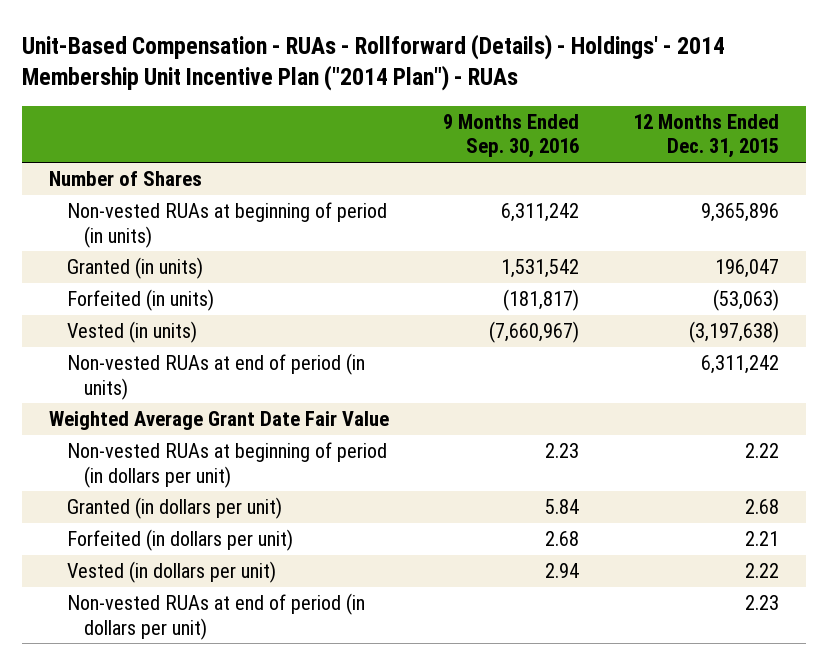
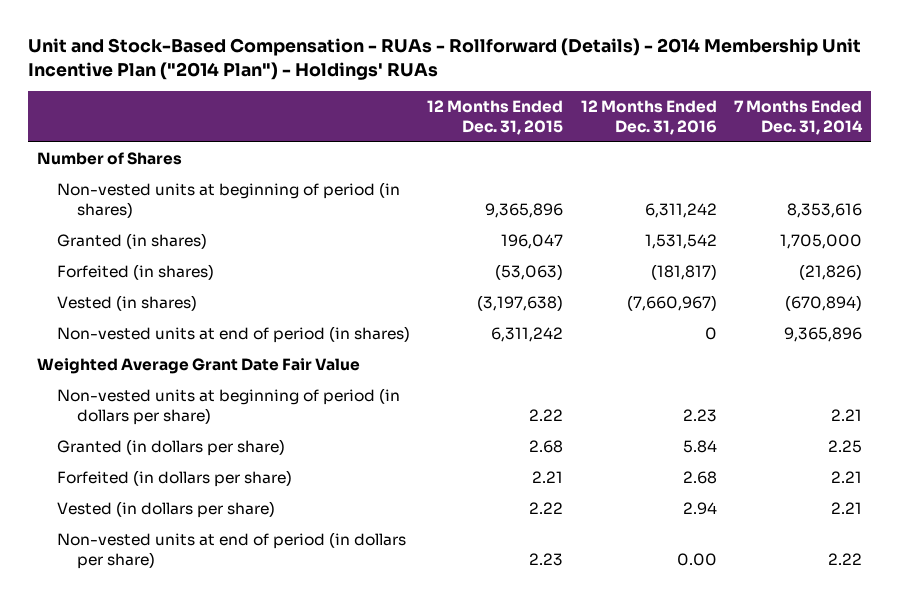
- Unit-Based Compensation - RUAs - Rollforward (Details) - Holdings' - 2014 Membership Unit Incentive Plan ("2014 Plan") - RUAs
+ Unit and Stock-Based Compensation - RUAs - Rollforward (Details) - 2014 Membership Unit Incentive Plan ("2014 Plan") - Holdings' RUAs
- | 9 Months Ended Sep. 30, 2016 | 12 Months Ended Dec. 31, 2015
+ | 12 Months Ended Dec. 31, 2015 | 12 Months Ended Dec. 31, 2016 | 7 Months Ended Dec. 31, 2014
- Non-vested RUAs at beginning of period (in units) | 6,311,242 | 9,365,896
- Granted (in units) | 1,531,542 | 196,047
- Forfeited (in units) | (181,817) | (53,063)
- Vested (in units) | (7,660,967) | (3,197,638)
- Non-vested RUAs at end of period (in units) | | 6,311,242
+ Non-vested units at beginning of period (in shares) | 9,365,896 | 6,311,242 | 8,353,616
+ Granted (in shares) | 196,047 | 1,531,542 | 1,705,000
+ Forfeited (in shares) | (53,063) | (181,817) | (21,826)
+ Vested (in shares) | (3,197,638) | (7,660,967) | (670,894)
+ Non-vested units at end of period (in shares) | 6,311,242 | 0 | 9,365,896
- Non-vested RUAs at beginning of period (in dollars per unit) | 2.23 | 2.22
- Granted (in dollars per unit) | 5.84 | 2.68
- Forfeited (in dollars per unit) | 2.68 | 2.21
- Vested (in dollars per unit) | 2.94 | 2.22
- Non-vested RUAs at end of period (in dollars per unit) | | 2.23
+ Non-vested units at beginning of period (in dollars per share) | 2.22 | 2.23 | 2.21
+ Granted (in dollars per share) | 2.68 | 5.84 | 2.25
+ Forfeited (in dollars per share) | 2.21 | 2.68 | 2.21
+ Vested (in dollars per share) | 2.22 | 2.94 | 2.21
+ Non-vested units at end of period (in dollars per share) | 2.23 | 0.00 | 2.22

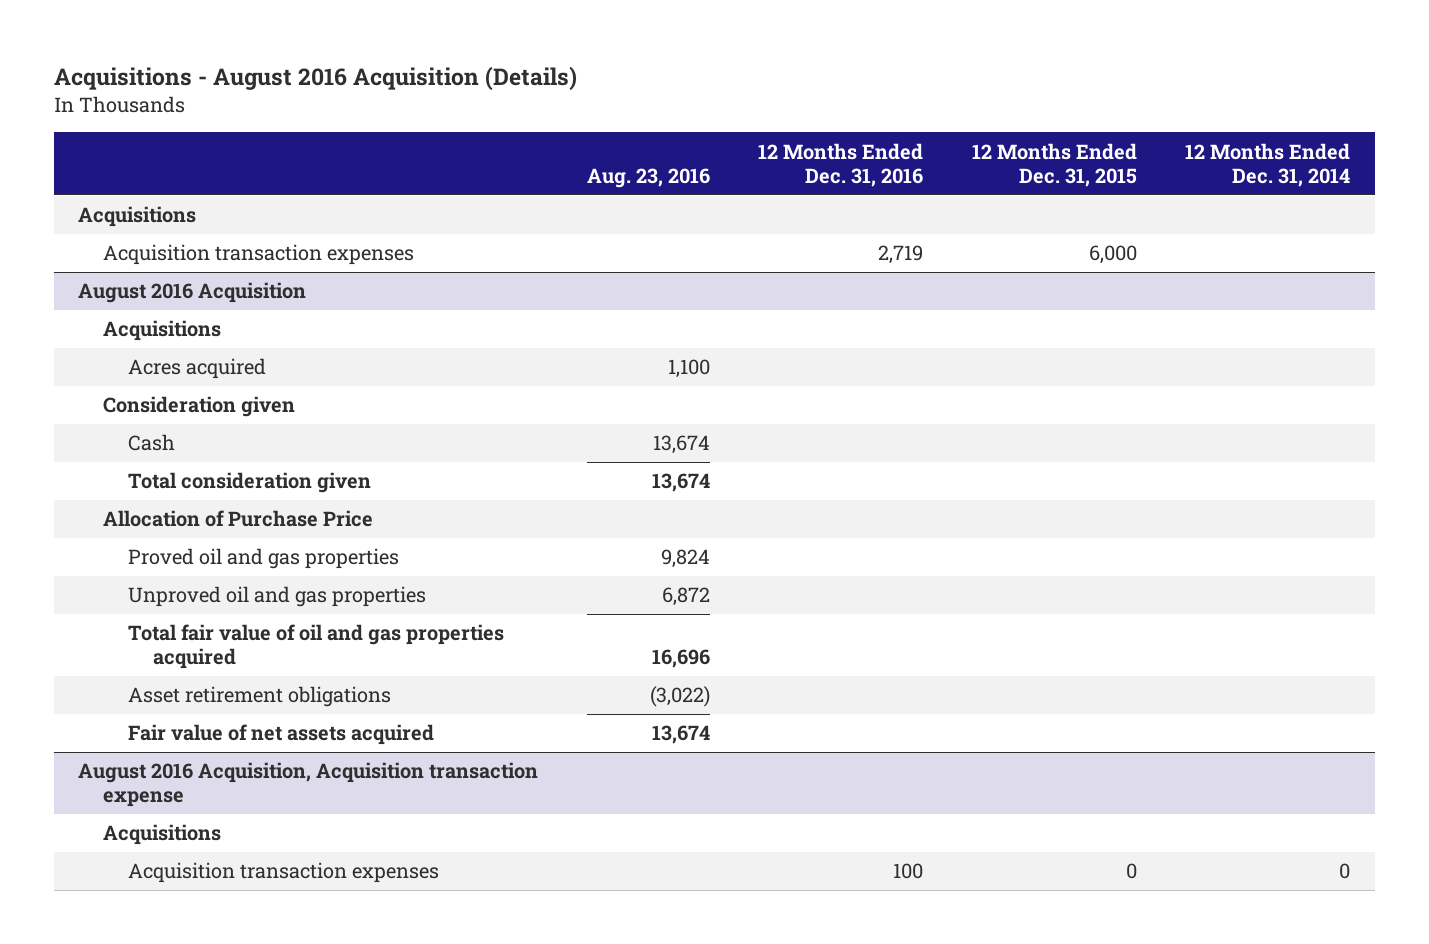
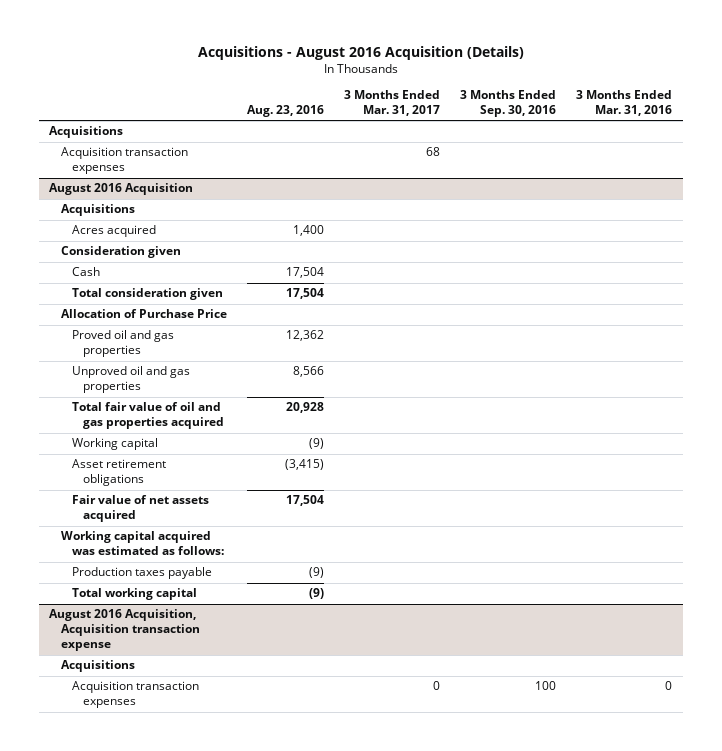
- | Aug. 23, 2016 | 12 Months Ended Dec. 31, 2016 | 12 Months Ended Dec. 31, 2015 | 12 Months Ended Dec. 31, 2014
+ | Aug. 23, 2016 | 3 Months Ended Mar. 31, 2017 | 3 Months Ended Sep. 30, 2016 | 3 Months Ended Mar. 31, 2016
@ August 2016 Acquisition
- Acres acquired | 1,100 | | |
+ Acres acquired | 1,400 | | |
- Cash | 13,674 | | |
- Total consideration given | 13,674 | | |
+ Cash | 17,504 | | |
+ Total consideration given | 17,504 | | |
- Proved oil and gas properties | 9,824 | | |
- Unproved oil and gas properties | 6,872 | | |
- Total fair value of oil and gas properties acquired | 16,696 | | |
- Asset retirement obligations | (3,022) | | |
- Fair value of net assets acquired | 13,674 | | |
+ Proved oil and gas properties | 12,362 | | |
+ Unproved oil and gas properties | 8,566 | | |
+ Total fair value of oil and gas properties acquired | 20,928 | | |
+ Working capital | (9) | | |
+ Asset retirement obligations | (3,415) | | |
+ Fair value of net assets acquired | 17,504 | | |
+ Working capital acquired was estimated as follows:
+ Production taxes payable | (9) | | |
+ Total working capital | (9) | | |

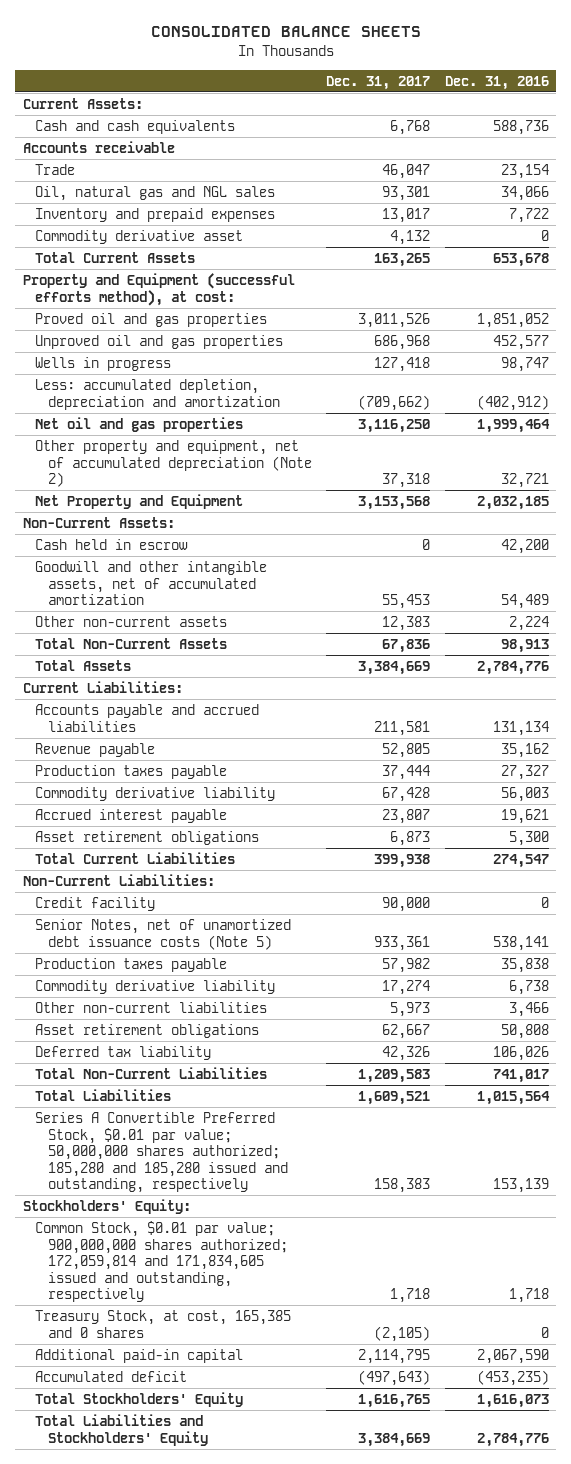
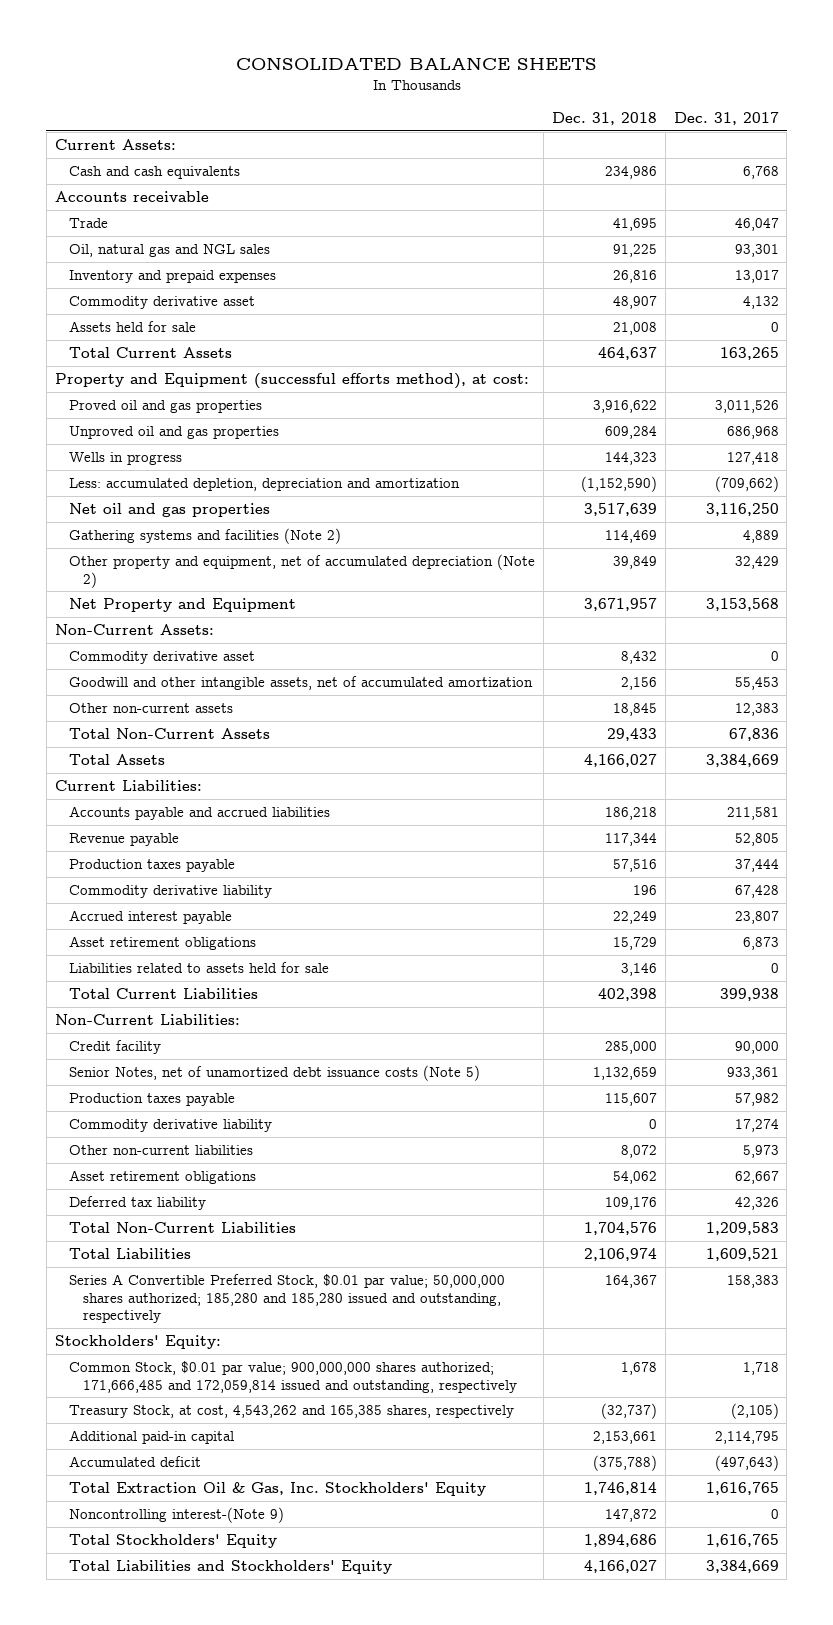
- | Dec. 31, 2017 | Dec. 31, 2016
+ | Dec. 31, 2018 | Dec. 31, 2017
+ Assets held for sale | 21,008 | 0
- Other property and equipment, net of accumulated depreciation (Note 2) | 37,318 | 32,721
+ Gathering systems and facilities (Note 2) | 114,469 | 4,889
+ Other property and equipment, net of accumulated depreciation (Note 2) | 39,849 | 32,429
- Cash held in escrow | 0 | 42,200
+ Commodity derivative asset | 8,432 | 0
+ Liabilities related to assets held for sale | 3,146 | 0
- Common Stock, $0.01 par value; 900,000,000 shares authorized; 172,059,814 and 171,834,605 issued and outstanding, respectively | 1,718 | 1,718
- Treasury Stock, at cost, 165,385 and 0 shares | (2,105) | 0
+ Common Stock, $0.01 par value; 900,000,000 shares authorized; 171,666,485 and 172,059,814 issued and outstanding, respectively | 1,678 | 1,718
+ Treasury Stock, at cost, 4,543,262 and 165,385 shares, respectively | (32,737) | (2,105)
+ Total Extraction Oil & Gas, Inc. Stockholders' Equity | 1,746,814 | 1,616,765
+ Noncontrolling interest-(Note 9) | 147,872 | 0

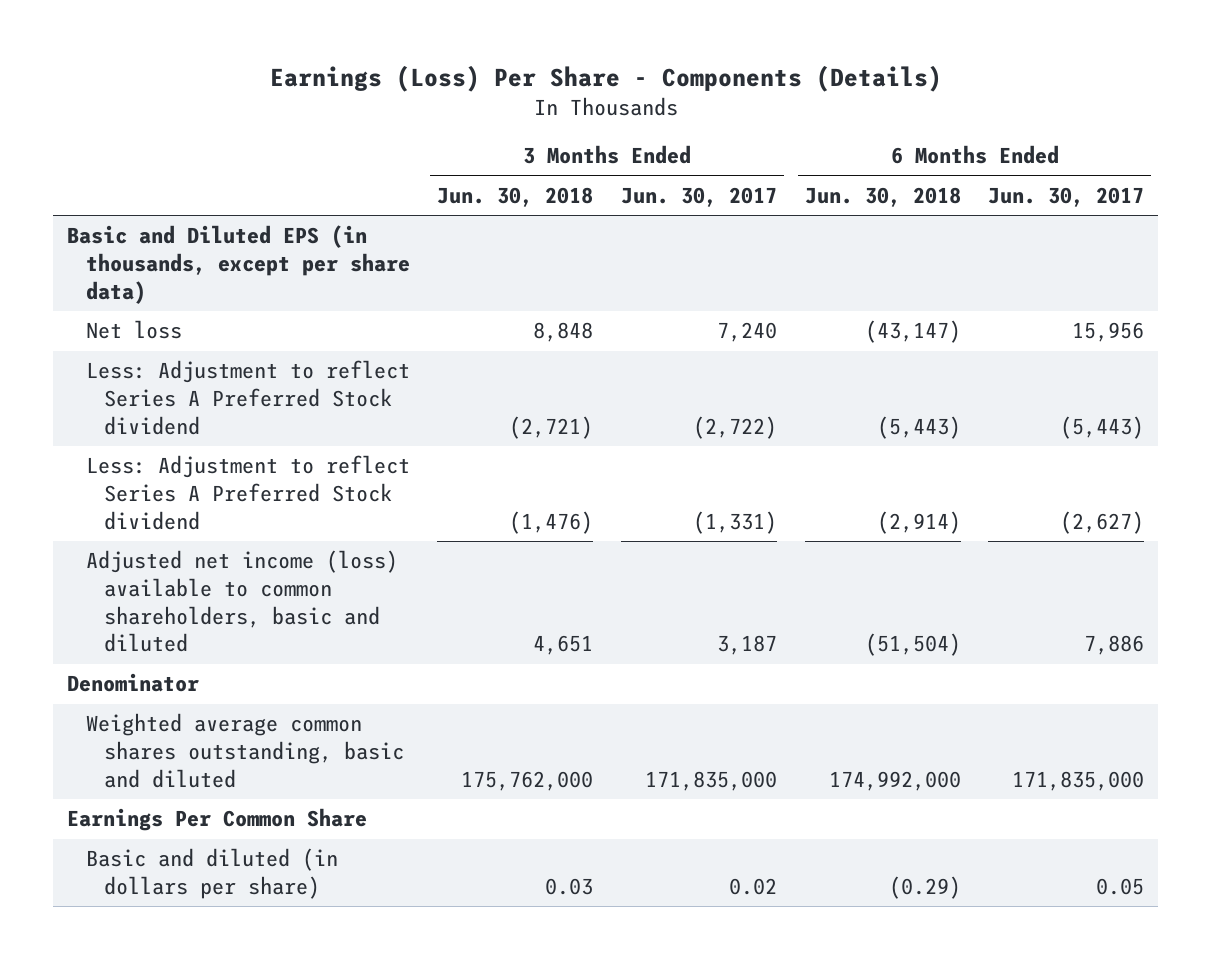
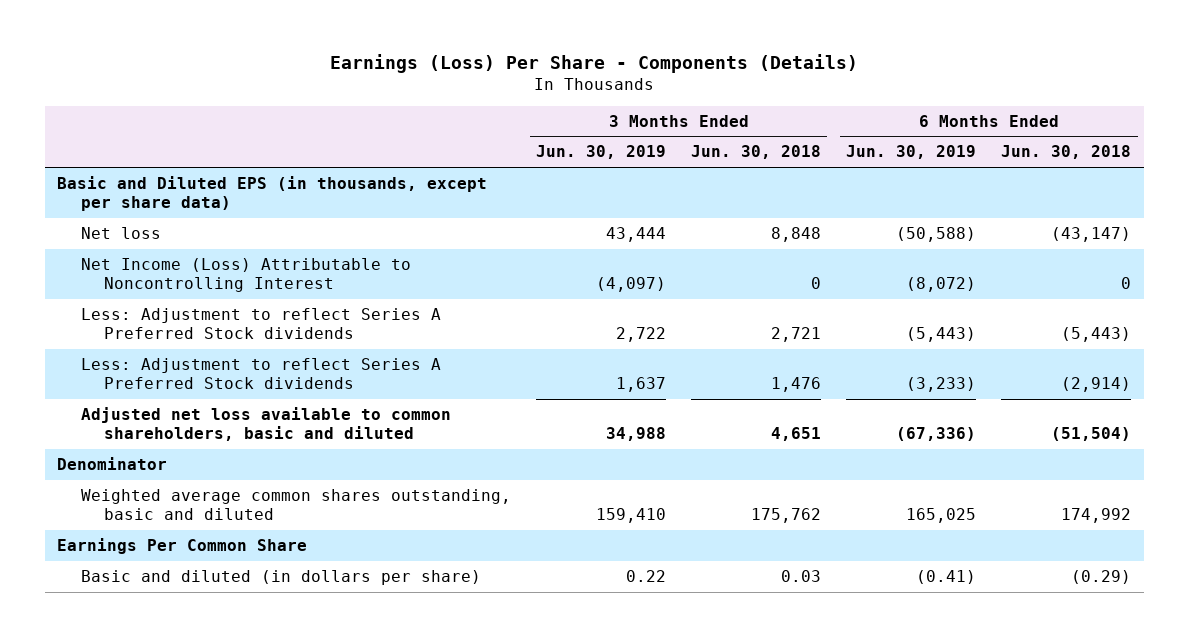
- | 3 Months Ended Jun. 30, 2018 | 3 Months Ended Jun. 30, 2017 | 6 Months Ended Jun. 30, 2018 | 6 Months Ended Jun. 30, 2017
+ | 3 Months Ended Jun. 30, 2019 | 3 Months Ended Jun. 30, 2018 | 6 Months Ended Jun. 30, 2019 | 6 Months Ended Jun. 30, 2018
- Less: Adjustment to reflect Series A Preferred Stock dividend | (2,721) | (2,722) | (5,443) | (5,443)
- Less: Adjustment to reflect Series A Preferred Stock dividend | (1,476) | (1,331) | (2,914) | (2,627)
- Adjusted net income (loss) available to common shareholders, basic and diluted | 4,651 | 3,187 | (51,504) | 7,886
+ Net Income (Loss) Attributable to Noncontrolling Interest | (4,097) | 0 | (8,072) | 0
+ Less: Adjustment to reflect Series A Preferred Stock dividends | 2,722 | 2,721 | (5,443) | (5,443)
+ Less: Adjustment to reflect Series A Preferred Stock dividends | 1,637 | 1,476 | (3,233) | (2,914)
+ Adjusted net loss available to common shareholders, basic and diluted | 34,988 | 4,651 | (67,336) | (51,504)
- Weighted average common shares outstanding, basic and diluted | 175,762,000 | 171,835,000 | 174,992,000 | 171,835,000
+ Weighted average common shares outstanding, basic and diluted | 159,410 | 175,762 | 165,025 | 174,992

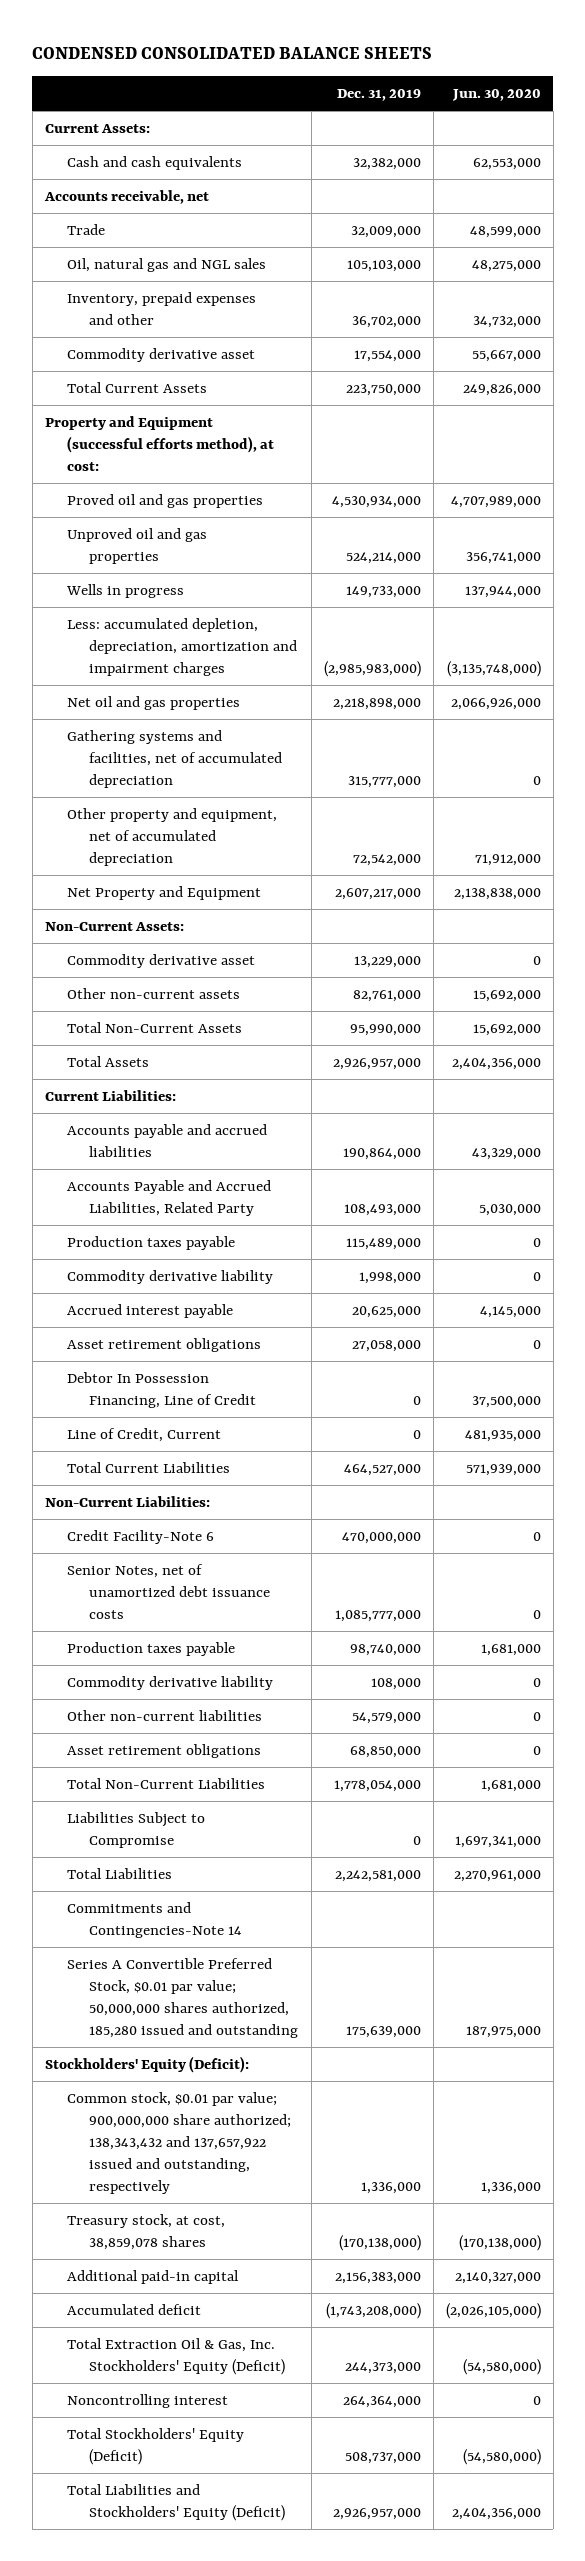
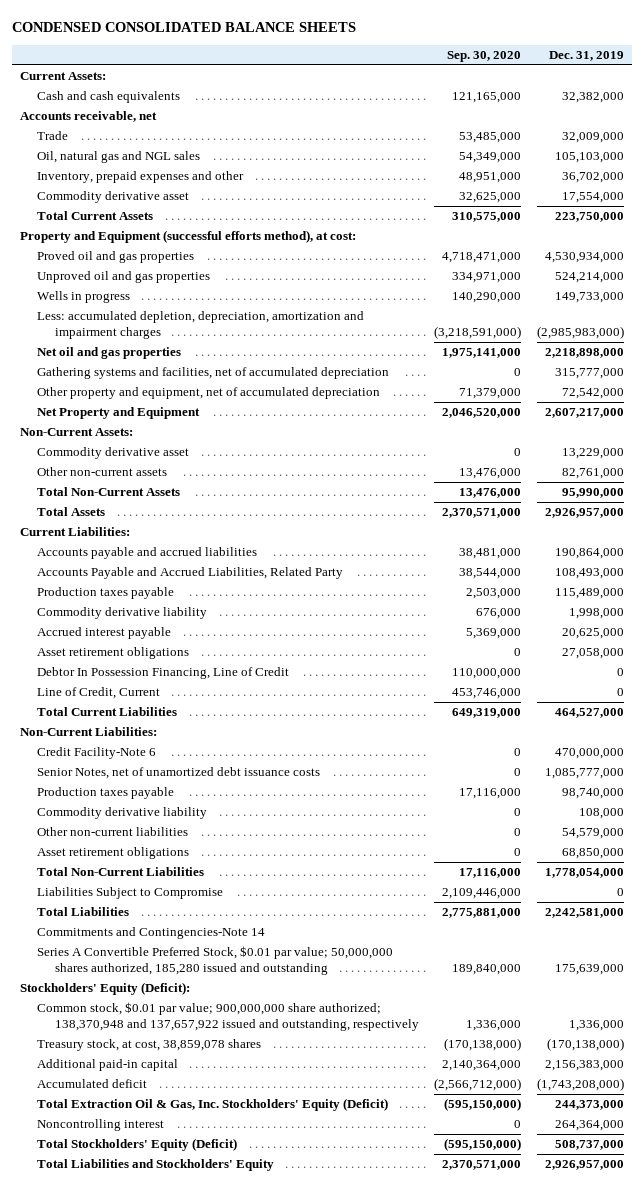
- | Dec. 31, 2019 | Jun. 30, 2020
+ | Sep. 30, 2020 | Dec. 31, 2019
- Common stock, $0.01 par value; 900,000,000 share authorized; 138,343,432 and 137,657,922 issued and outstanding, respectively | 1,336,000 | 1,336,000
+ Common stock, $0.01 par value; 900,000,000 share authorized; 138,370,948 and 137,657,922 issued and outstanding, respectively | 1,336,000 | 1,336,000
- Total Liabilities and Stockholders' Equity (Deficit) | 2,926,957,000 | 2,404,356,000
+ Total Liabilities and Stockholders' Equity | 2,370,571,000 | 2,926,957,000

